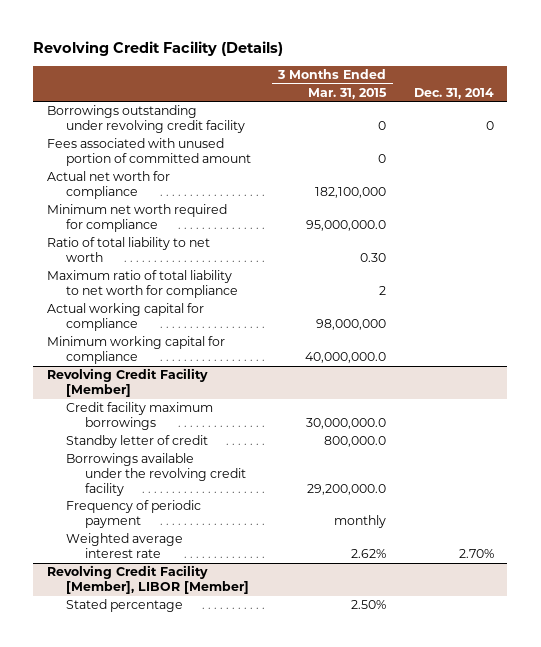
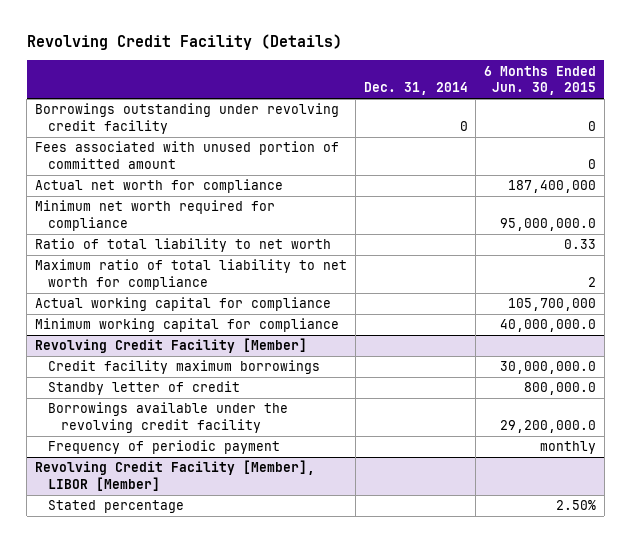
- | 3 Months Ended Mar. 31, 2015 | Dec. 31, 2014
+ | Dec. 31, 2014 | 6 Months Ended Jun. 30, 2015
@ Revolving Credit Facility [Member]
- Weighted average interest rate | 2.62% | 2.70%

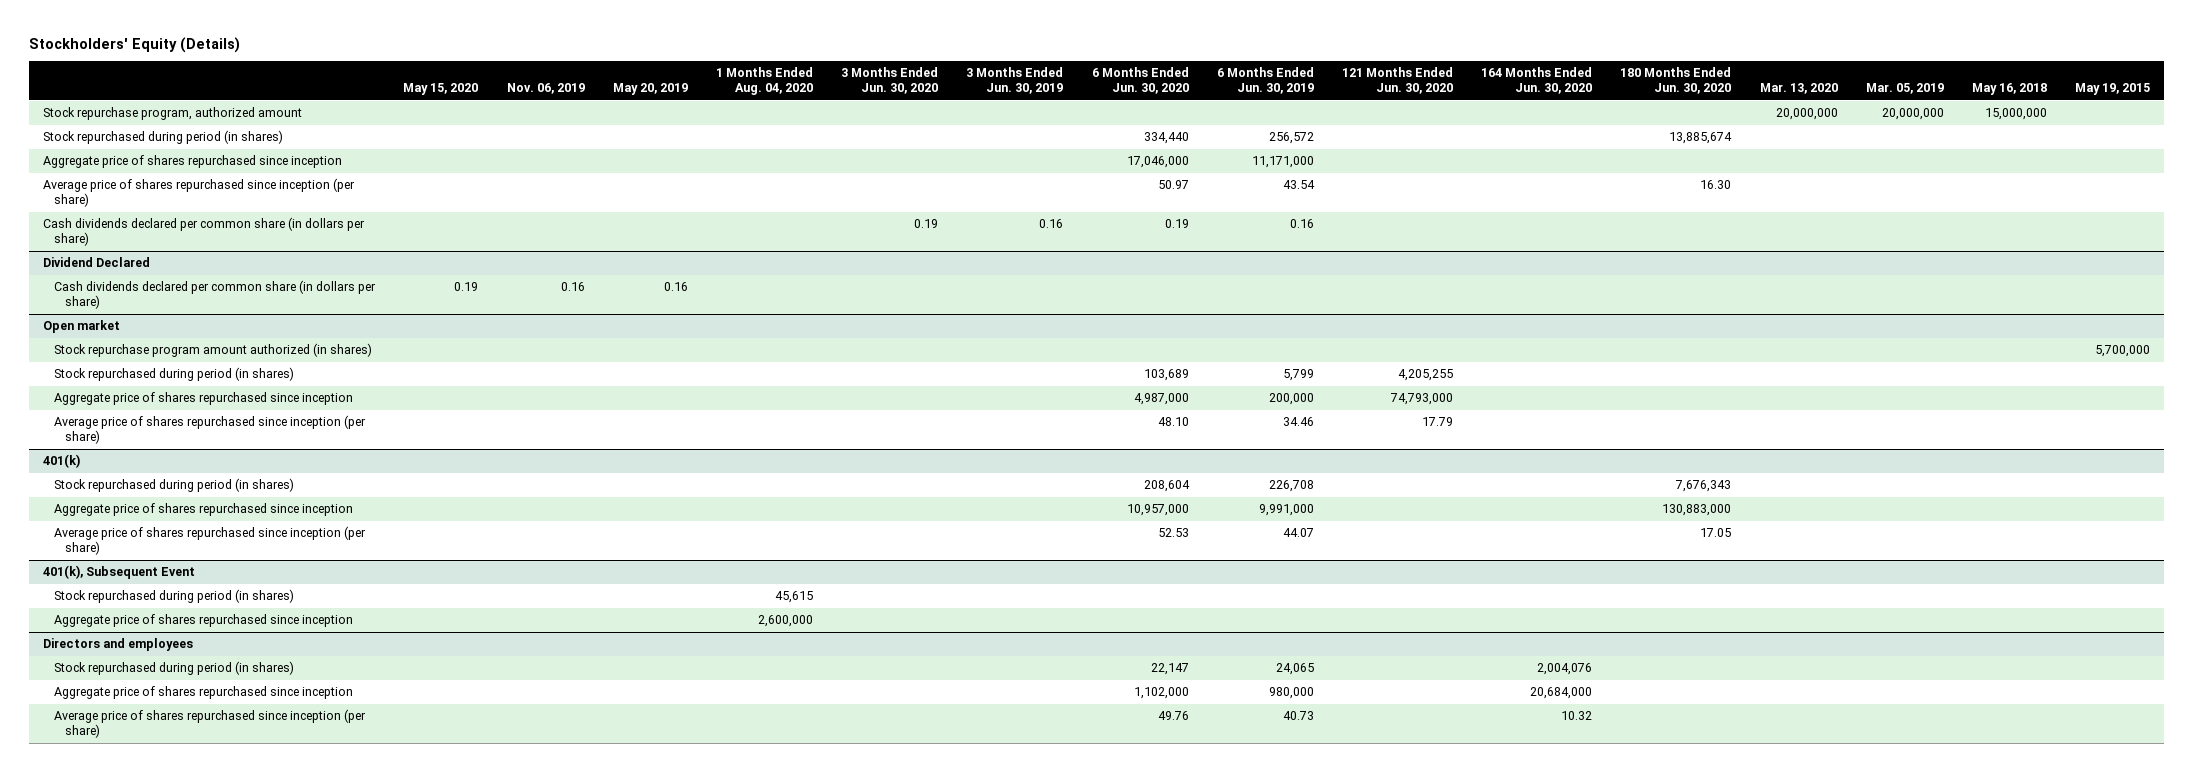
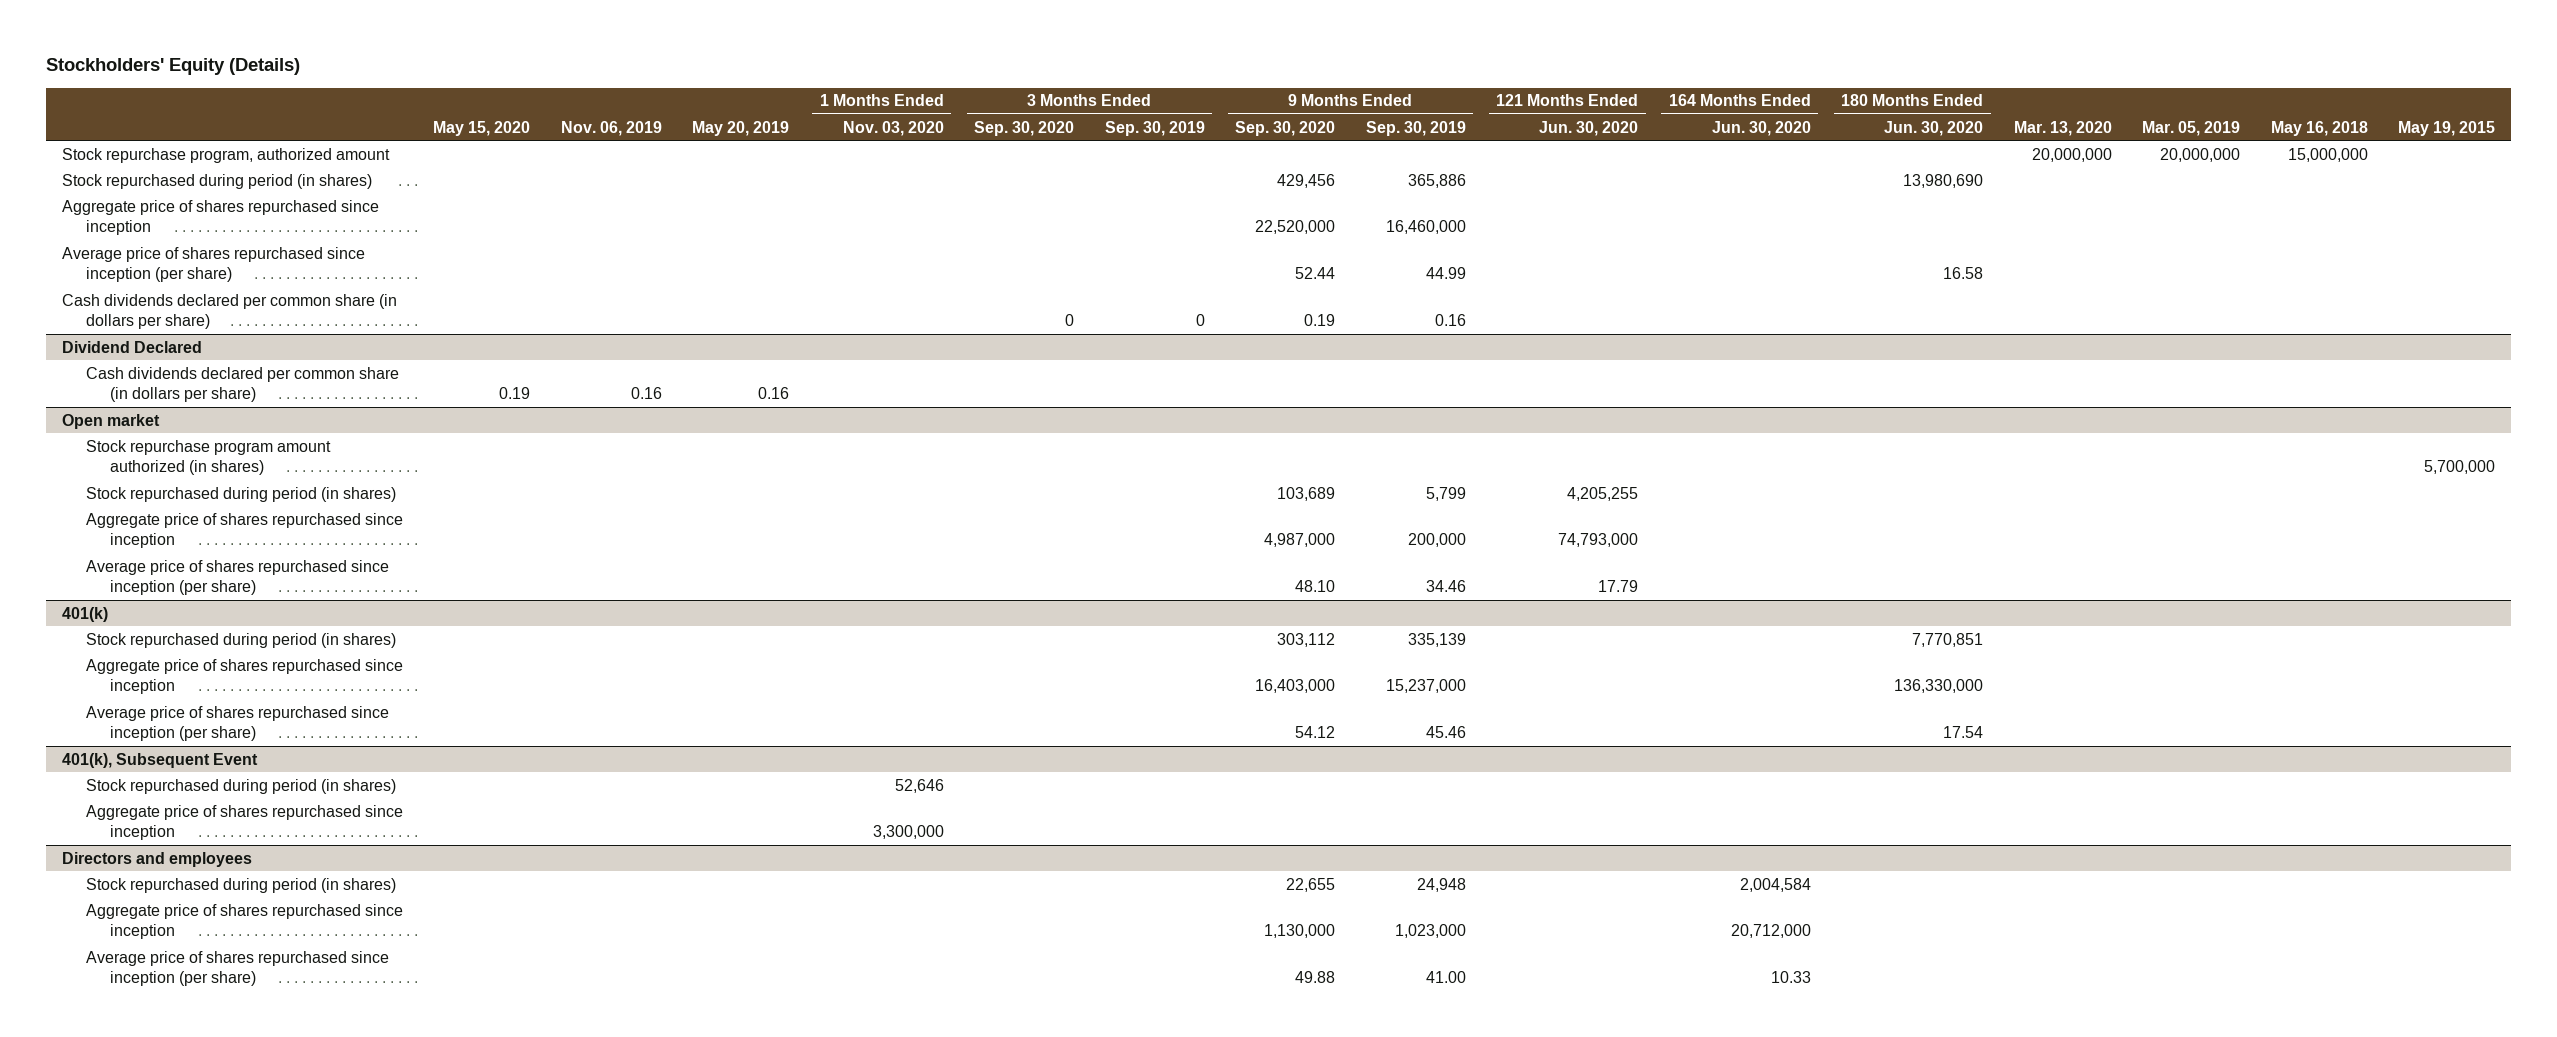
- | May 15, 2020 | Nov. 06, 2019 | May 20, 2019 | 1 Months Ended Aug. 04, 2020 | 3 Months Ended Jun. 30, 2020 | 3 Months Ended Jun. 30, 2019 | 6 Months Ended Jun. 30, 2020 | 6 Months Ended Jun. 30, 2019 | 121 Months Ended Jun. 30, 2020 | 164 Months Ended Jun. 30, 2020 | 180 Months Ended Jun. 30, 2020 | Mar. 13, 2020 | Mar. 05, 2019 | May 16, 2018 | May 19, 2015
+ | May 15, 2020 | Nov. 06, 2019 | May 20, 2019 | 1 Months Ended Nov. 03, 2020 | 3 Months Ended Sep. 30, 2020 | 3 Months Ended Sep. 30, 2019 | 9 Months Ended Sep. 30, 2020 | 9 Months Ended Sep. 30, 2019 | 121 Months Ended Jun. 30, 2020 | 164 Months Ended Jun. 30, 2020 | 180 Months Ended Jun. 30, 2020 | Mar. 13, 2020 | Mar. 05, 2019 | May 16, 2018 | May 19, 2015
- Stock repurchased during period (in shares) | | | | | | | 334,440 | 256,572 | | | 13,885,674 | | | |
+ Stock repurchased during period (in shares) | | | | | | | 429,456 | 365,886 | | | 13,980,690 | | | |
- Average price of shares repurchased since inception (per share) | | | | | | | 50.97 | 43.54 | | | 16.30 | | | |
+ Average price of shares repurchased since inception (per share) | | | | | | | 52.44 | 44.99 | | | 16.58 | | | |
@ 401(k)
- Stock repurchased during period (in shares) | | | | | | | 208,604 | 226,708 | | | 7,676,343 | | | |
- Aggregate price of shares repurchased since inception | | | | | | | 10,957,000 | 9,991,000 | | | 130,883,000 | | | |
- Average price of shares repurchased since inception (per share) | | | | | | | 52.53 | 44.07 | | | 17.05 | | | |
+ Stock repurchased during period (in shares) | | | | | | | 303,112 | 335,139 | | | 7,770,851 | | | |
+ Aggregate price of shares repurchased since inception | | | | | | | 16,403,000 | 15,237,000 | | | 136,330,000 | | | |
+ Average price of shares repurchased since inception (per share) | | | | | | | 54.12 | 45.46 | | | 17.54 | | | |
@ Directors and employees
- Stock repurchased during period (in shares) | | | | | | | 22,147 | 24,065 | | 2,004,076 | | | | |
- Aggregate price of shares repurchased since inception | | | | | | | 1,102,000 | 980,000 | | 20,684,000 | | | | |
- Average price of shares repurchased since inception (per share) | | | | | | | 49.76 | 40.73 | | 10.32 | | | | |
+ Stock repurchased during period (in shares) | | | | | | | 22,655 | 24,948 | | 2,004,584 | | | | |
+ Aggregate price of shares repurchased since inception | | | | | | | 1,130,000 | 1,023,000 | | 20,712,000 | | | | |
+ Average price of shares repurchased since inception (per share) | | | | | | | 49.88 | 41.00 | | 10.33 | | | | |

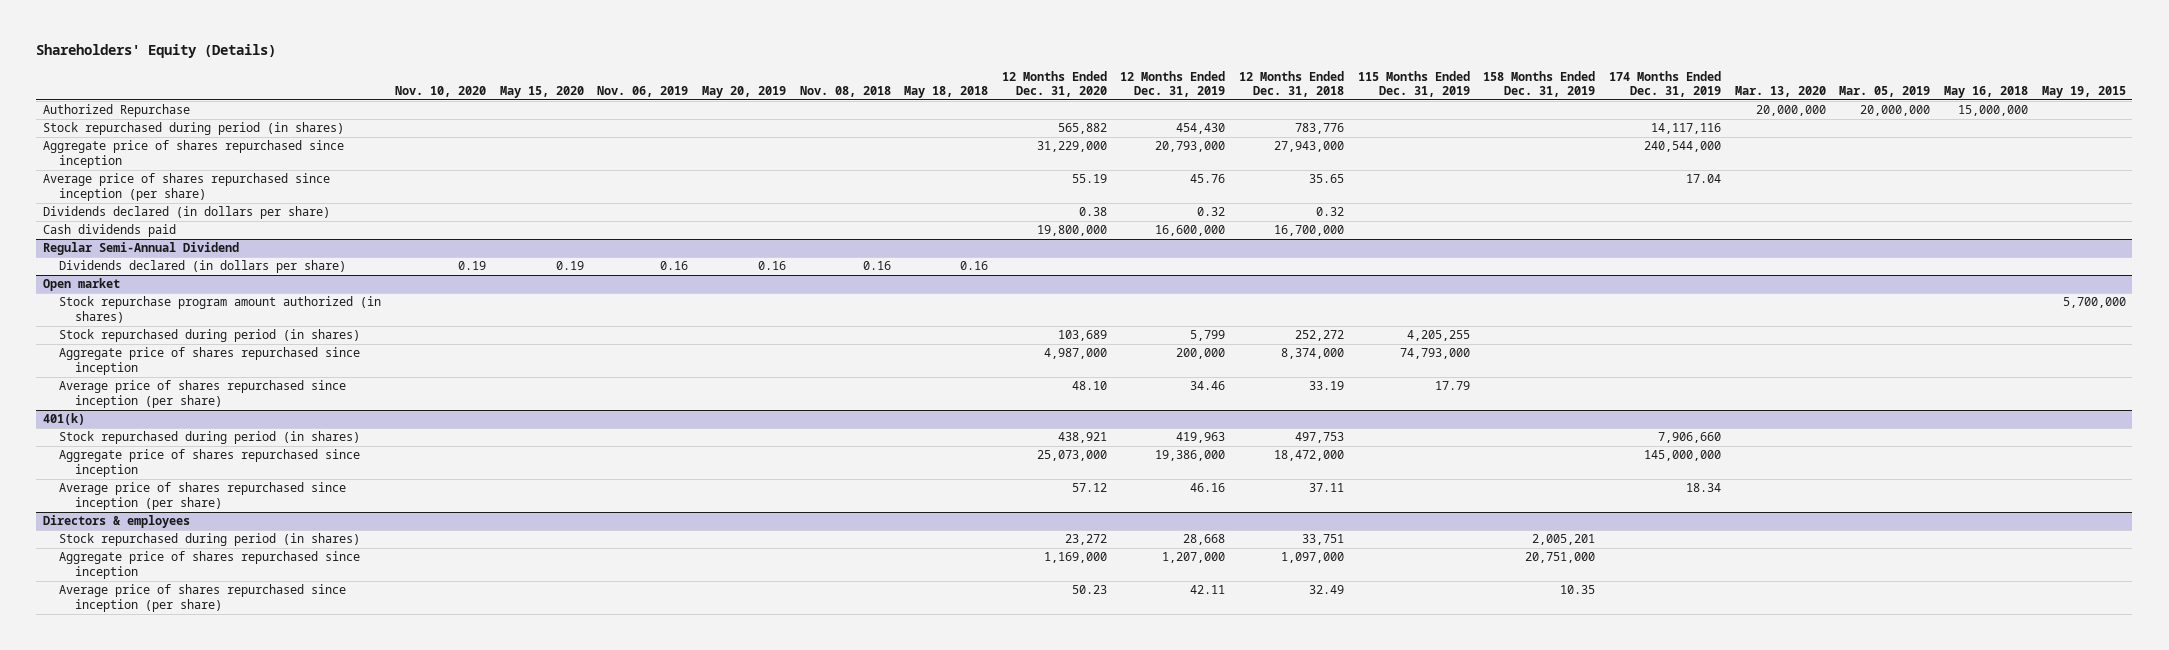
- Stockholders' Equity (Details)
+ Shareholders' Equity (Details)
- | May 15, 2020 | Nov. 06, 2019 | May 20, 2019 | 1 Months Ended Nov. 03, 2020 | 3 Months Ended Sep. 30, 2020 | 3 Months Ended Sep. 30, 2019 | 9 Months Ended Sep. 30, 2020 | 9 Months Ended Sep. 30, 2019 | 121 Months Ended Jun. 30, 2020 | 164 Months Ended Jun. 30, 2020 | 180 Months Ended Jun. 30, 2020 | Mar. 13, 2020 | Mar. 05, 2019 | May 16, 2018 | May 19, 2015
+ | Nov. 10, 2020 | May 15, 2020 | Nov. 06, 2019 | May 20, 2019 | Nov. 08, 2018 | May 18, 2018 | 12 Months Ended Dec. 31, 2020 | 12 Months Ended Dec. 31, 2019 | 12 Months Ended Dec. 31, 2018 | 115 Months Ended Dec. 31, 2019 | 158 Months Ended Dec. 31, 2019 | 174 Months Ended Dec. 31, 2019 | Mar. 13, 2020 | Mar. 05, 2019 | May 16, 2018 | May 19, 2015
- Stock repurchase program, authorized amount | | | | | | | | | | | | 20,000,000 | 20,000,000 | 15,000,000 |
+ Authorized Repurchase | | | | | | | | | | | | | 20,000,000 | 20,000,000 | 15,000,000 |
- Cash dividends declared per common share (in dollars per share) | | | | | 0 | 0 | 0.19 | 0.16 | | | | | | |
- Dividend Declared
- Cash dividends declared per common share (in dollars per share) | 0.19 | 0.16 | 0.16 | | | | | | | | | | | |
+ Dividends declared (in dollars per share) | | | | | | | 0.38 | 0.32 | 0.32 | | | | | | |
+ Cash dividends paid | | | | | | | 19,800,000 | 16,600,000 | 16,700,000 | | | | | | |
+ Regular Semi-Annual Dividend
+ Dividends declared (in dollars per share) | 0.19 | 0.19 | 0.16 | 0.16 | 0.16 | 0.16 | | | | | | | | | |
- 401(k), Subsequent Event
- Stock repurchased during period (in shares) | | | | 52,646 | | | | | | | | | | |
- Aggregate price of shares repurchased since inception | | | | 3,300,000 | | | | | | | | | | |
- Directors and employees
+ Directors & employees

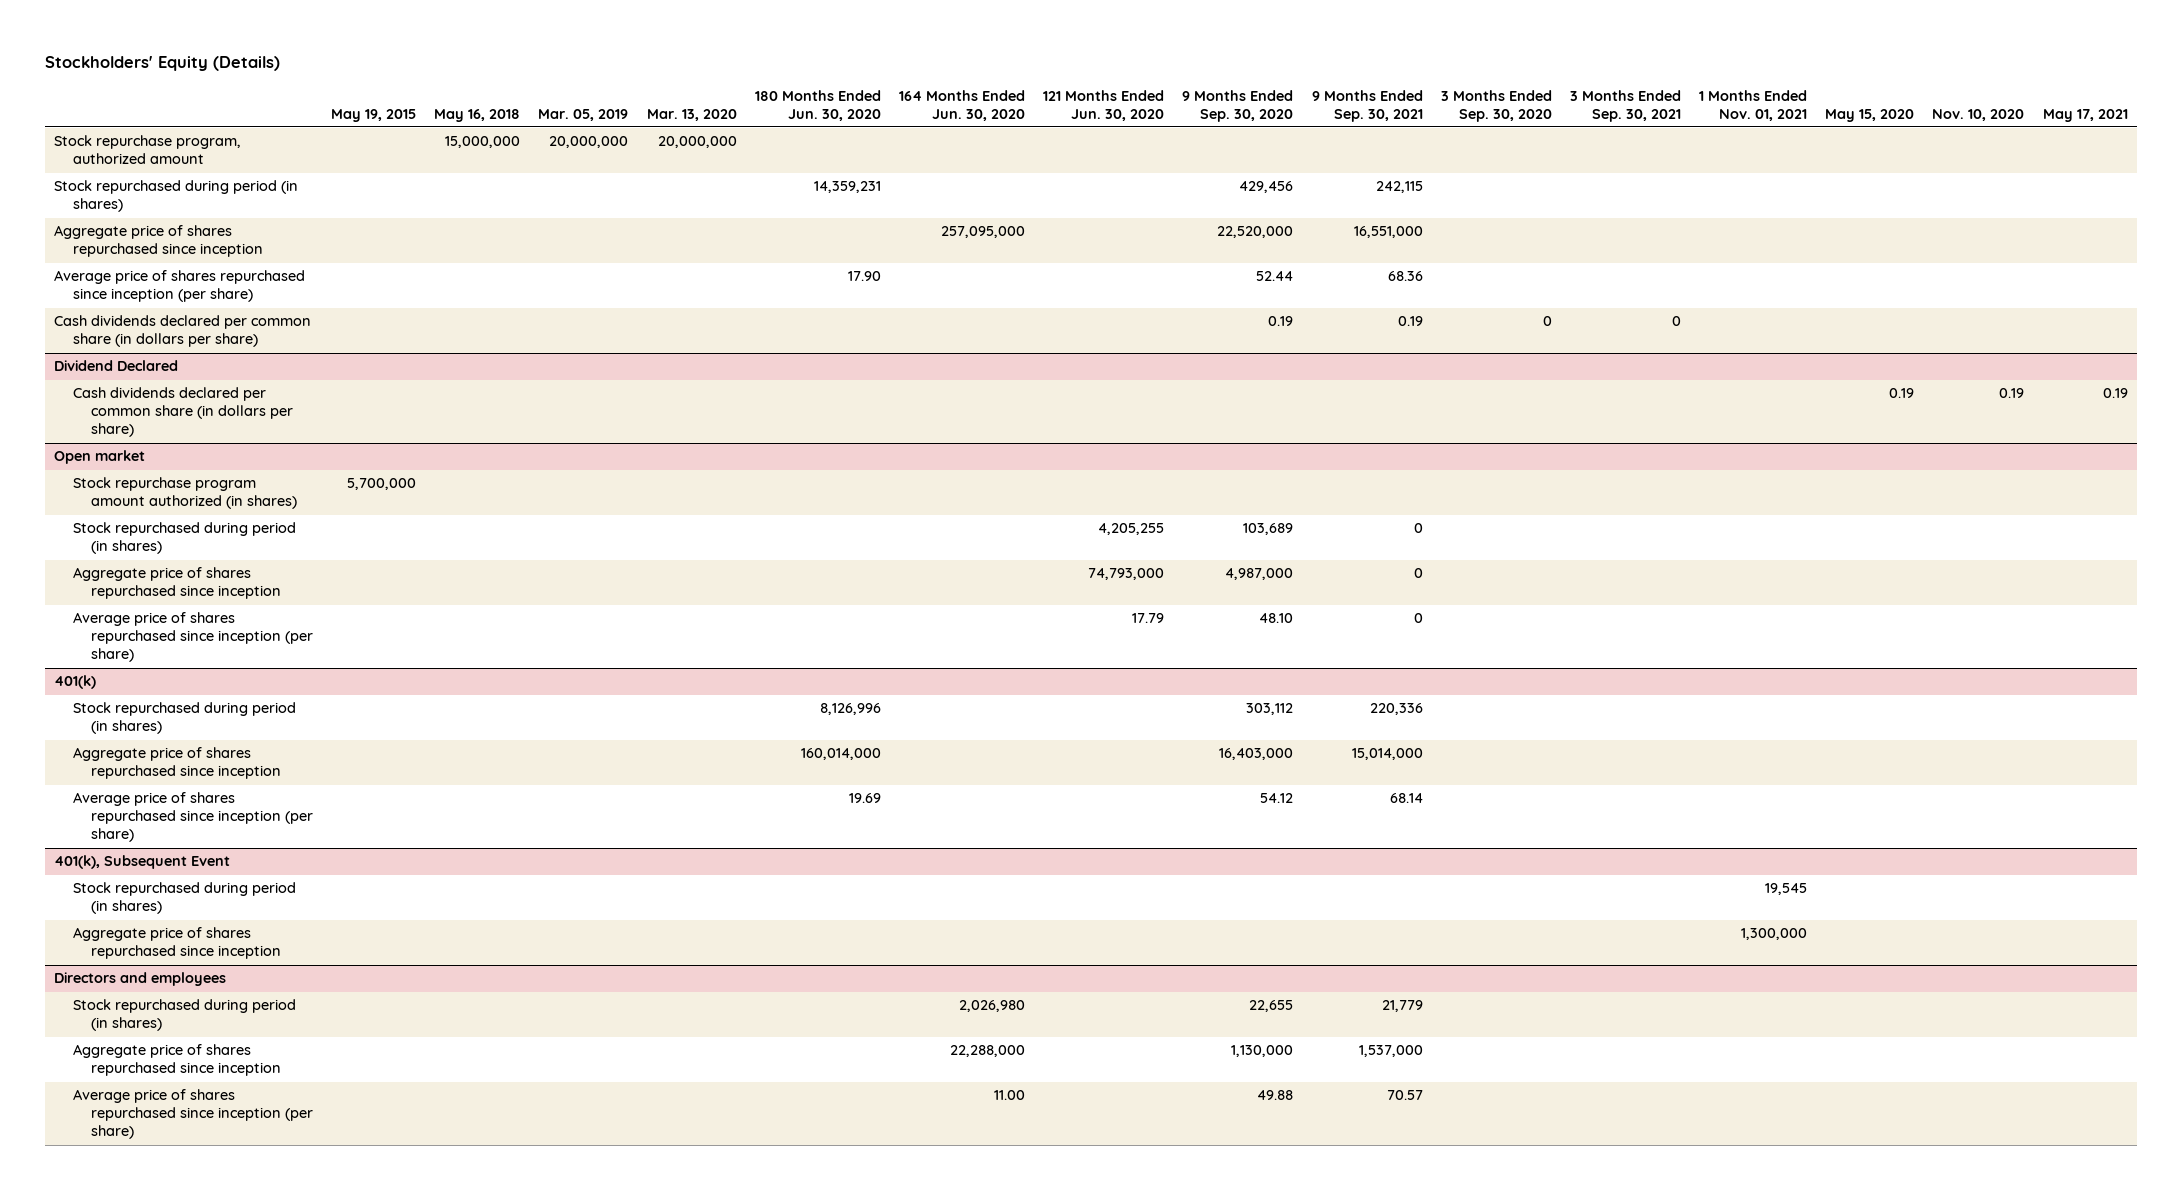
- Shareholders' Equity (Details)
+ Stockholders' Equity (Details)
- | Nov. 10, 2020 | May 15, 2020 | Nov. 06, 2019 | May 20, 2019 | Nov. 08, 2018 | May 18, 2018 | 12 Months Ended Dec. 31, 2020 | 12 Months Ended Dec. 31, 2019 | 12 Months Ended Dec. 31, 2018 | 115 Months Ended Dec. 31, 2019 | 158 Months Ended Dec. 31, 2019 | 174 Months Ended Dec. 31, 2019 | Mar. 13, 2020 | Mar. 05, 2019 | May 16, 2018 | May 19, 2015
+ | May 19, 2015 | May 16, 2018 | Mar. 05, 2019 | Mar. 13, 2020 | 180 Months Ended Jun. 30, 2020 | 164 Months Ended Jun. 30, 2020 | 121 Months Ended Jun. 30, 2020 | 9 Months Ended Sep. 30, 2020 | 9 Months Ended Sep. 30, 2021 | 3 Months Ended Sep. 30, 2020 | 3 Months Ended Sep. 30, 2021 | 1 Months Ended Nov. 01, 2021 | May 15, 2020 | Nov. 10, 2020 | May 17, 2021
- Authorized Repurchase | | | | | | | | | | | | | 20,000,000 | 20,000,000 | 15,000,000 |
+ Stock repurchase program, authorized amount | | 15,000,000 | 20,000,000 | 20,000,000 | | | | | | | | | | |
- Dividends declared (in dollars per share) | | | | | | | 0.38 | 0.32 | 0.32 | | | | | | |
- Cash dividends paid | | | | | | | 19,800,000 | 16,600,000 | 16,700,000 | | | | | | |
- Regular Semi-Annual Dividend
- Dividends declared (in dollars per share) | 0.19 | 0.19 | 0.16 | 0.16 | 0.16 | 0.16 | | | | | | | | | |
+ Cash dividends declared per common share (in dollars per share) | | | | | | | | 0.19 | 0.19 | 0 | 0 | | | |
+ Dividend Declared
+ Cash dividends declared per common share (in dollars per share) | | | | | | | | | | | | | 0.19 | 0.19 | 0.19
- Directors & employees
+ 401(k), Subsequent Event
+ Stock repurchased during period (in shares) | | | | | | | | | | | | 19,545 | | |
+ Aggregate price of shares repurchased since inception | | | | | | | | | | | | 1,300,000 | | |
+ Directors and employees

